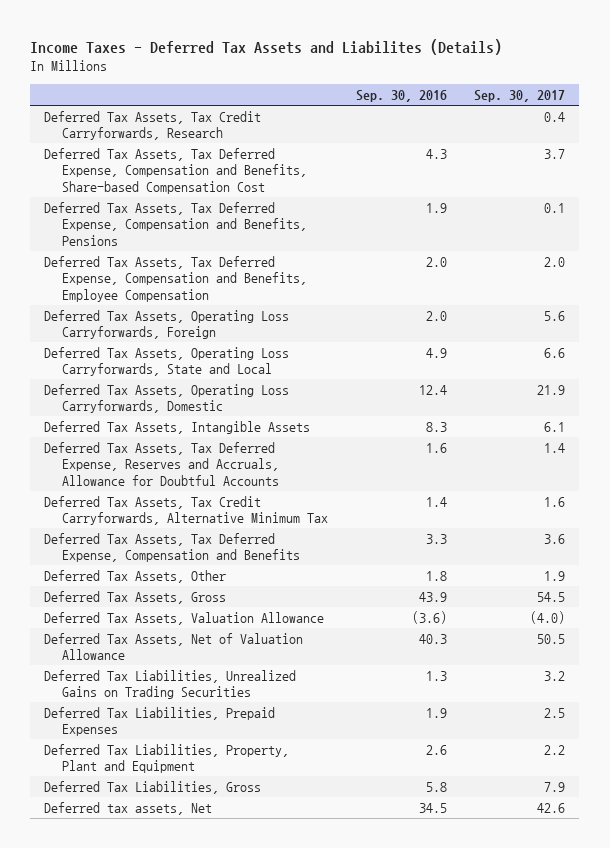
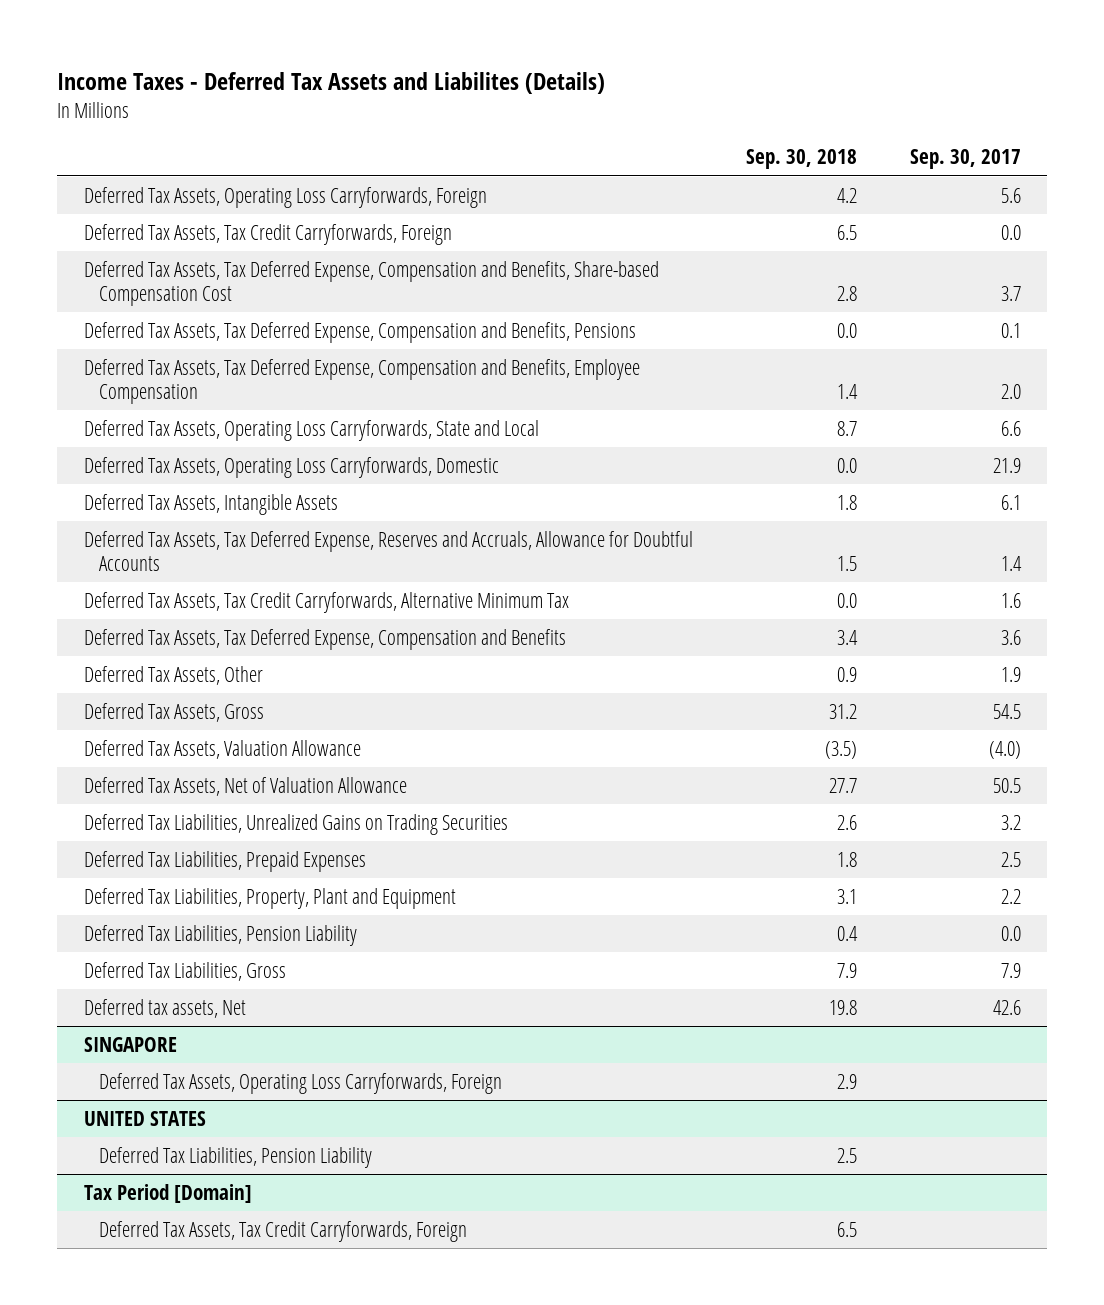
- | Sep. 30, 2016 | Sep. 30, 2017
+ | Sep. 30, 2018 | Sep. 30, 2017
- Deferred Tax Assets, Tax Credit Carryforwards, Research | | 0.4
moved up: Deferred Tax Assets, Operating Loss Carryforwards, Foreign | 4.2 | 5.6
+ Deferred Tax Assets, Tax Credit Carryforwards, Foreign | 6.5 | 0.0
+ Deferred Tax Liabilities, Pension Liability | 0.4 | 0.0
+ SINGAPORE
+ Deferred Tax Assets, Operating Loss Carryforwards, Foreign | 2.9 |
+ UNITED STATES
+ Deferred Tax Liabilities, Pension Liability | 2.5 |
+ Tax Period [Domain]
+ Deferred Tax Assets, Tax Credit Carryforwards, Foreign | 6.5 |

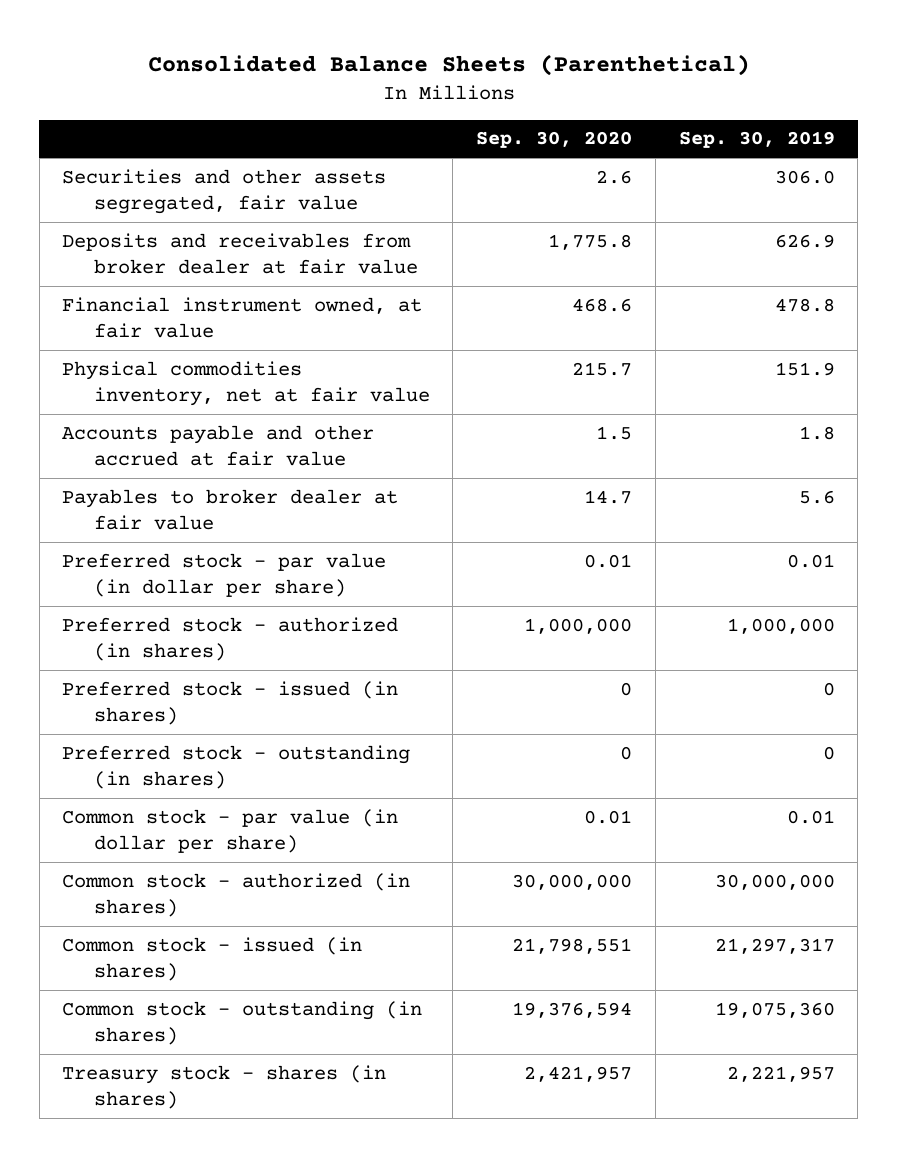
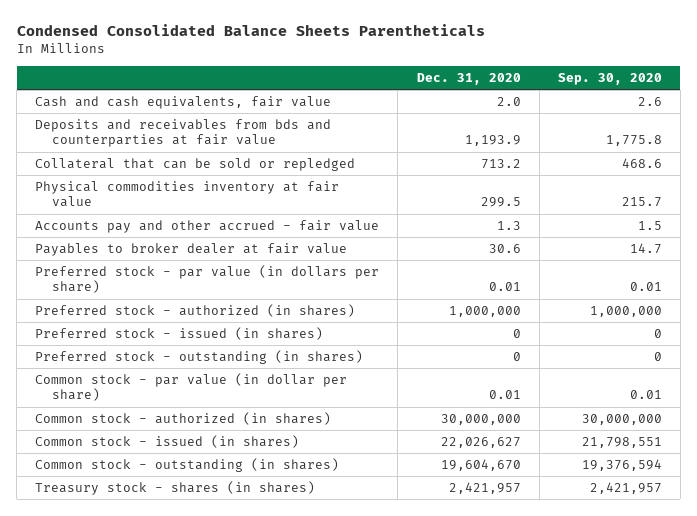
- Consolidated Balance Sheets (Parenthetical)
+ Condensed Consolidated Balance Sheets Parentheticals
- | Sep. 30, 2020 | Sep. 30, 2019
+ | Dec. 31, 2020 | Sep. 30, 2020
- Securities and other assets segregated, fair value | 2.6 | 306.0
- Deposits and receivables from broker dealer at fair value | 1,775.8 | 626.9
- Financial instrument owned, at fair value | 468.6 | 478.8
- Physical commodities inventory, net at fair value | 215.7 | 151.9
- Accounts payable and other accrued at fair value | 1.5 | 1.8
+ Cash and cash equivalents, fair value | 2.0 | 2.6
+ Deposits and receivables from bds and counterparties at fair value | 1,193.9 | 1,775.8
+ Collateral that can be sold or repledged | 713.2 | 468.6
+ Physical commodities inventory at fair value | 299.5 | 215.7
+ Accounts pay and other accrued - fair value | 1.3 | 1.5
- Preferred stock - par value (in dollar per share) | 0.01 | 0.01
+ Preferred stock - par value (in dollars per share) | 0.01 | 0.01

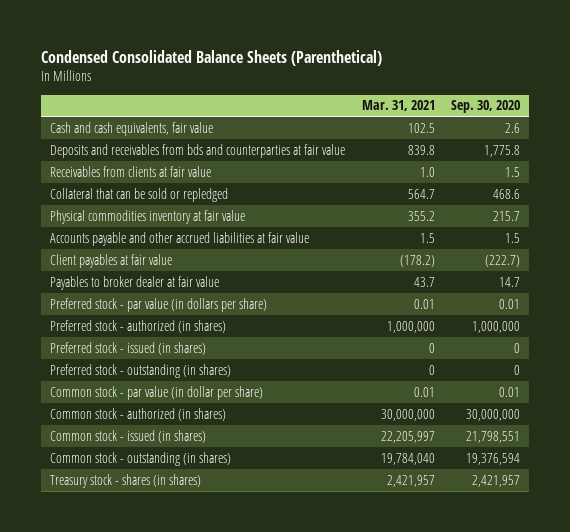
- Condensed Consolidated Balance Sheets Parentheticals
+ Condensed Consolidated Balance Sheets (Parenthetical)
- | Dec. 31, 2020 | Sep. 30, 2020
+ | Mar. 31, 2021 | Sep. 30, 2020
+ Receivables from clients at fair value | 1.0 | 1.5
- Accounts pay and other accrued - fair value | 1.3 | 1.5
+ Accounts payable and other accrued liabilities at fair value | 1.5 | 1.5
+ Client payables at fair value | (178.2) | (222.7)

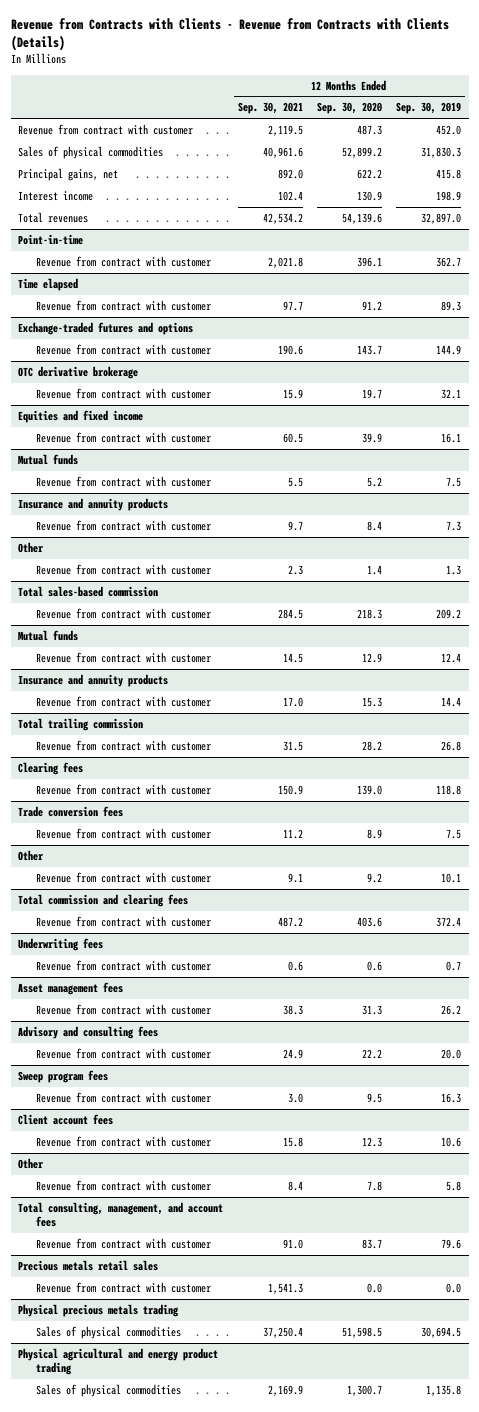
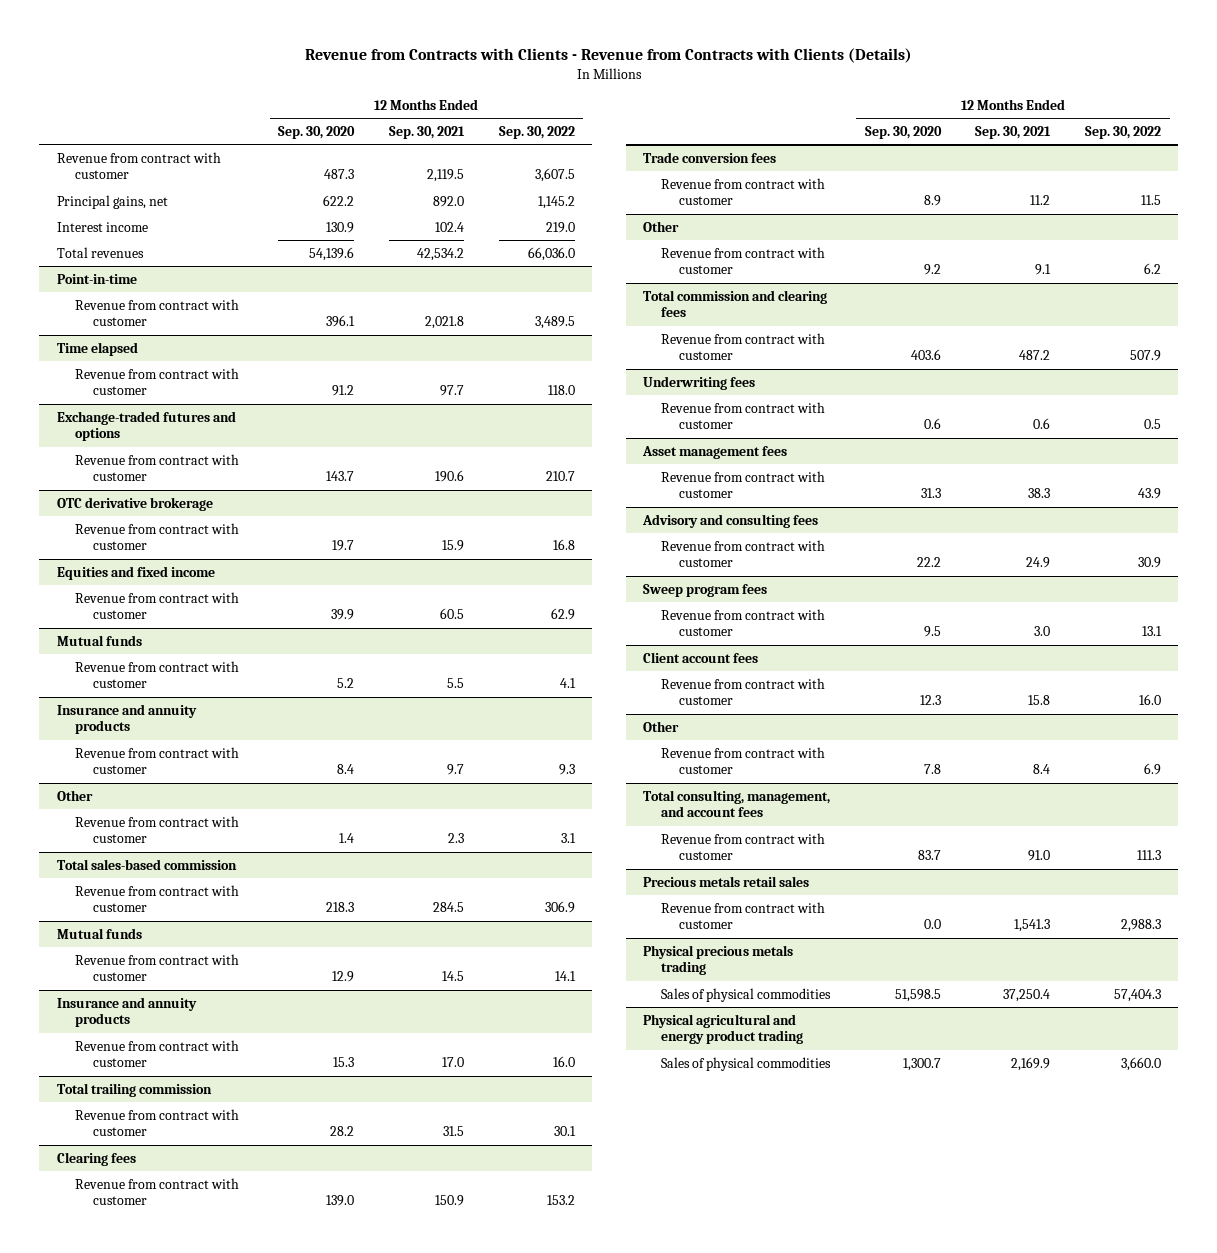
- | 12 Months Ended Sep. 30, 2021 | 12 Months Ended Sep. 30, 2020 | 12 Months Ended Sep. 30, 2019
+ | 12 Months Ended Sep. 30, 2020 | 12 Months Ended Sep. 30, 2021 | 12 Months Ended Sep. 30, 2022
- Sales of physical commodities | 40,961.6 | 52,899.2 | 31,830.3

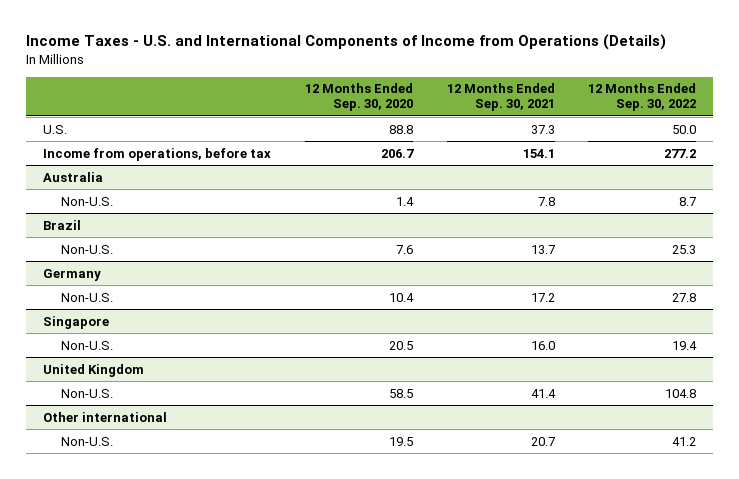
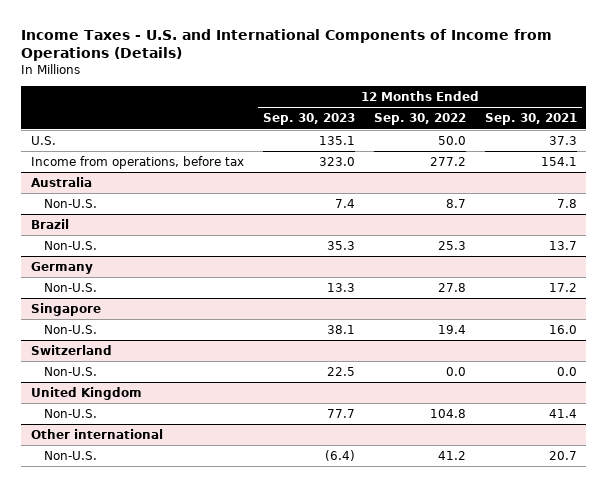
- | 12 Months Ended Sep. 30, 2020 | 12 Months Ended Sep. 30, 2021 | 12 Months Ended Sep. 30, 2022
+ | 12 Months Ended Sep. 30, 2023 | 12 Months Ended Sep. 30, 2022 | 12 Months Ended Sep. 30, 2021
+ Switzerland
+ Non-U.S. | 22.5 | 0.0 | 0.0

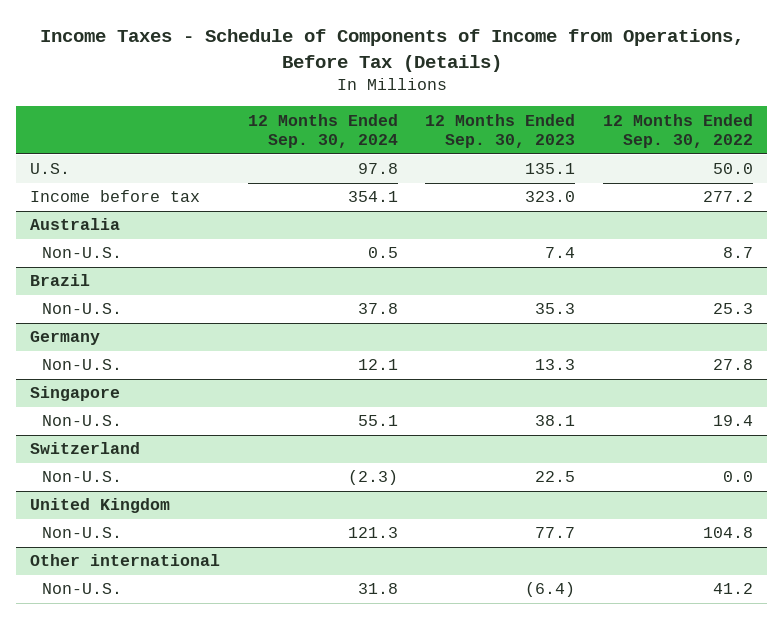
- Income Taxes - U.S. and International Components of Income from Operations (Details)
+ Income Taxes - Schedule of Components of Income from Operations, Before Tax (Details)
- | 12 Months Ended Sep. 30, 2023 | 12 Months Ended Sep. 30, 2022 | 12 Months Ended Sep. 30, 2021
+ | 12 Months Ended Sep. 30, 2024 | 12 Months Ended Sep. 30, 2023 | 12 Months Ended Sep. 30, 2022
- Income from operations, before tax | 323.0 | 277.2 | 154.1
+ Income before tax | 354.1 | 323.0 | 277.2

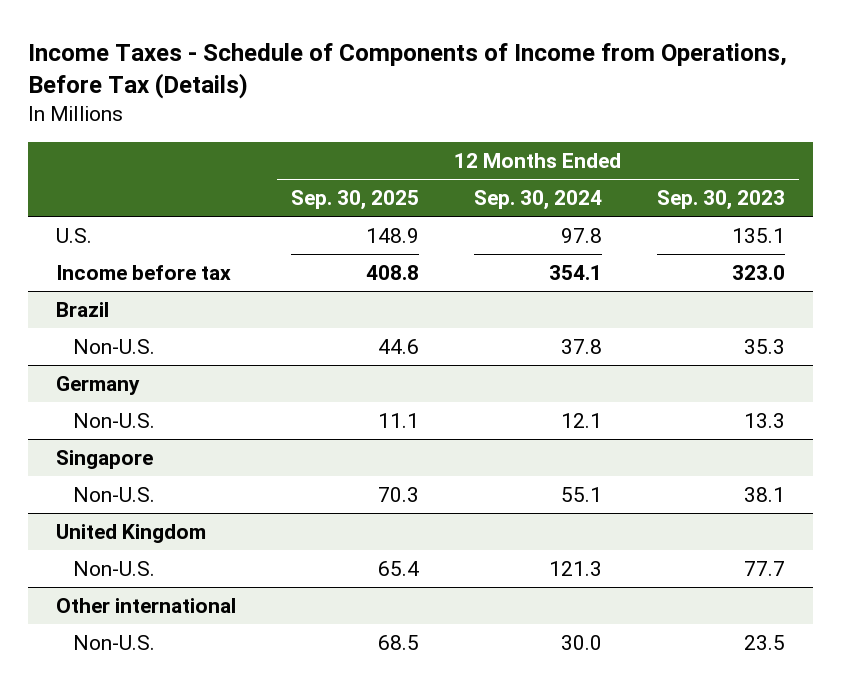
- | 12 Months Ended Sep. 30, 2024 | 12 Months Ended Sep. 30, 2023 | 12 Months Ended Sep. 30, 2022
+ | 12 Months Ended Sep. 30, 2025 | 12 Months Ended Sep. 30, 2024 | 12 Months Ended Sep. 30, 2023
- Australia
- Non-U.S. | 0.5 | 7.4 | 8.7
- Switzerland
- Non-U.S. | (2.3) | 22.5 | 0.0
@ Other international
- Non-U.S. | 31.8 | (6.4) | 41.2
+ Non-U.S. | 68.5 | 30.0 | 23.5

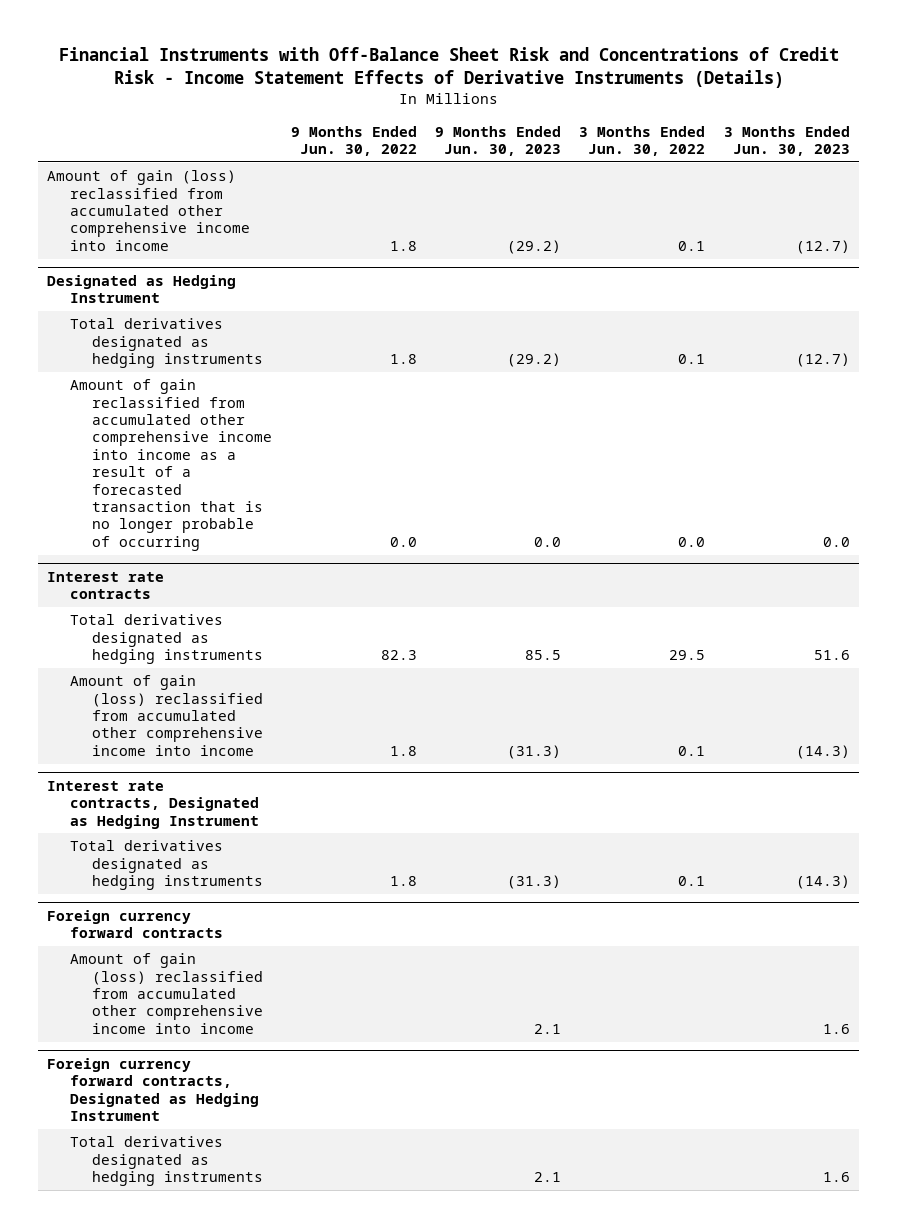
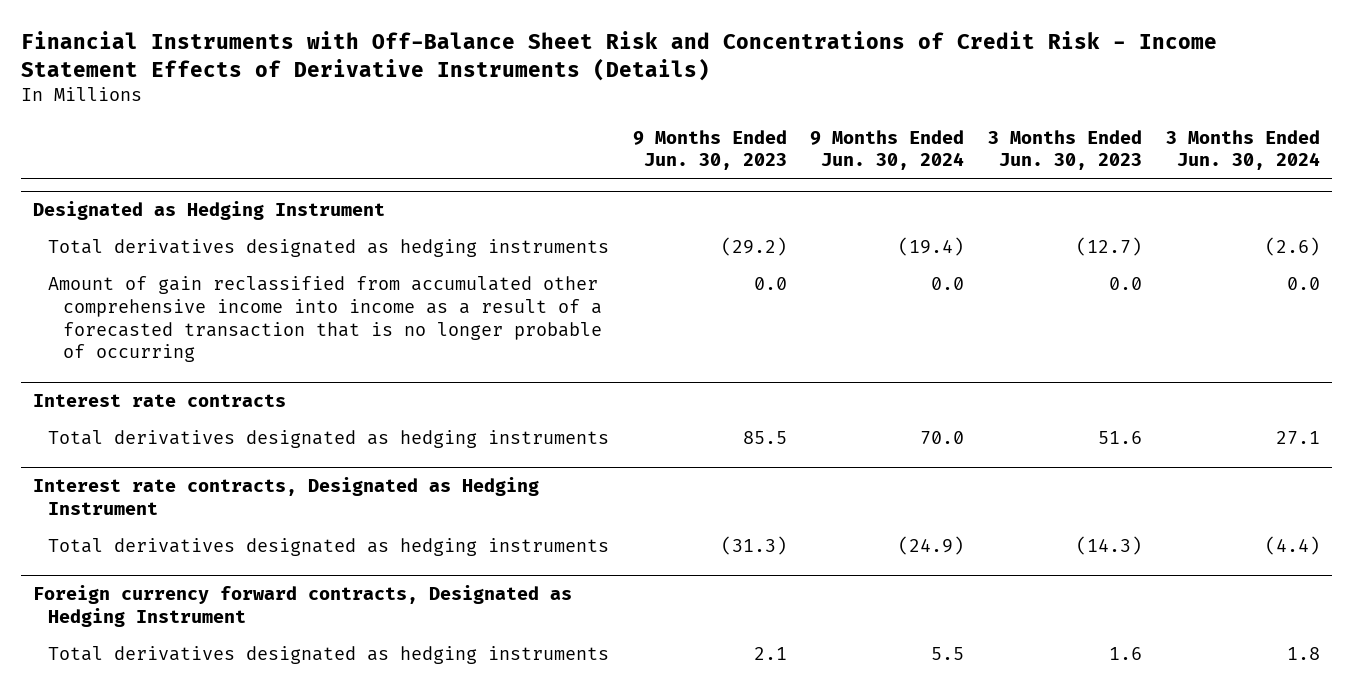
- | 9 Months Ended Jun. 30, 2022 | 9 Months Ended Jun. 30, 2023 | 3 Months Ended Jun. 30, 2022 | 3 Months Ended Jun. 30, 2023
+ | 9 Months Ended Jun. 30, 2023 | 9 Months Ended Jun. 30, 2024 | 3 Months Ended Jun. 30, 2023 | 3 Months Ended Jun. 30, 2024
- Amount of gain (loss) reclassified from accumulated other comprehensive income into income | 1.8 | (29.2) | 0.1 | (12.7)
@ Interest rate contracts
- Amount of gain (loss) reclassified from accumulated other comprehensive income into income | 1.8 | (31.3) | 0.1 | (14.3)
- Foreign currency forward contracts
- Amount of gain (loss) reclassified from accumulated other comprehensive income into income | | 2.1 | | 1.6

